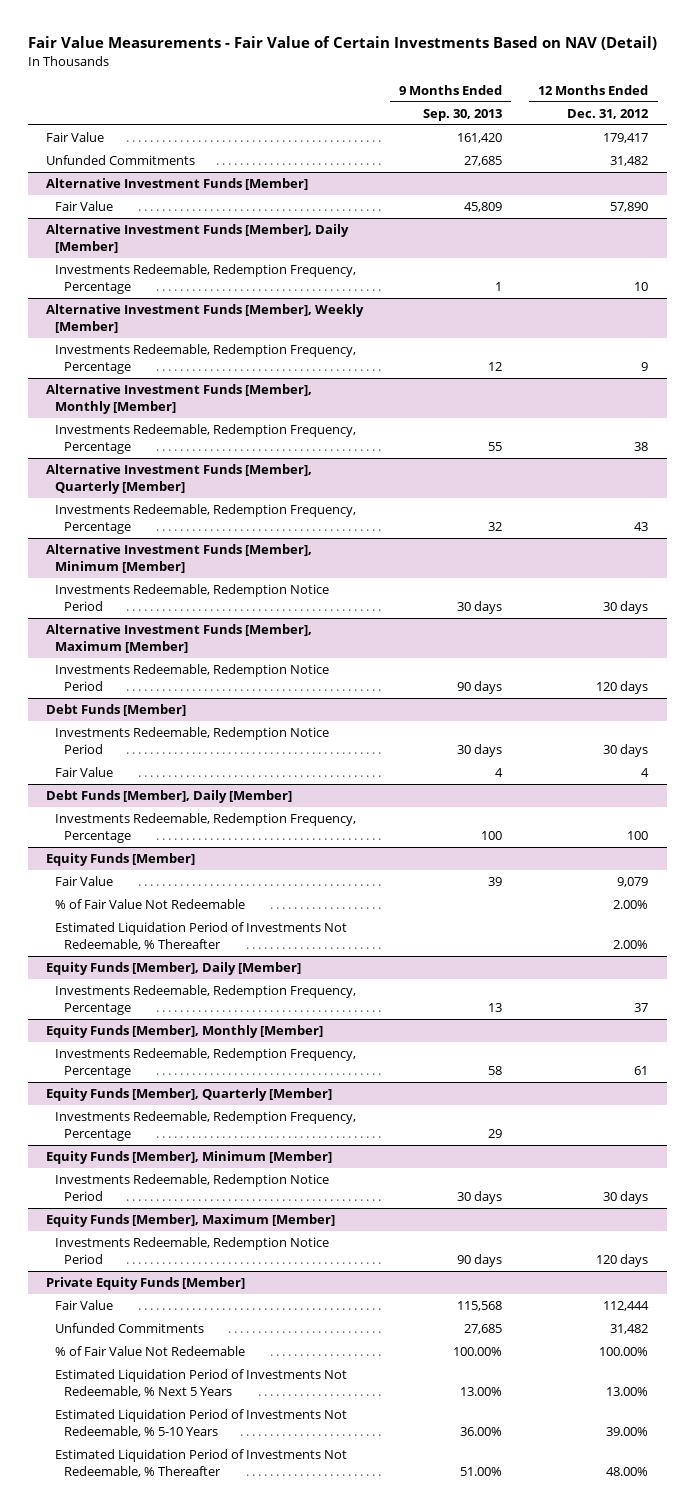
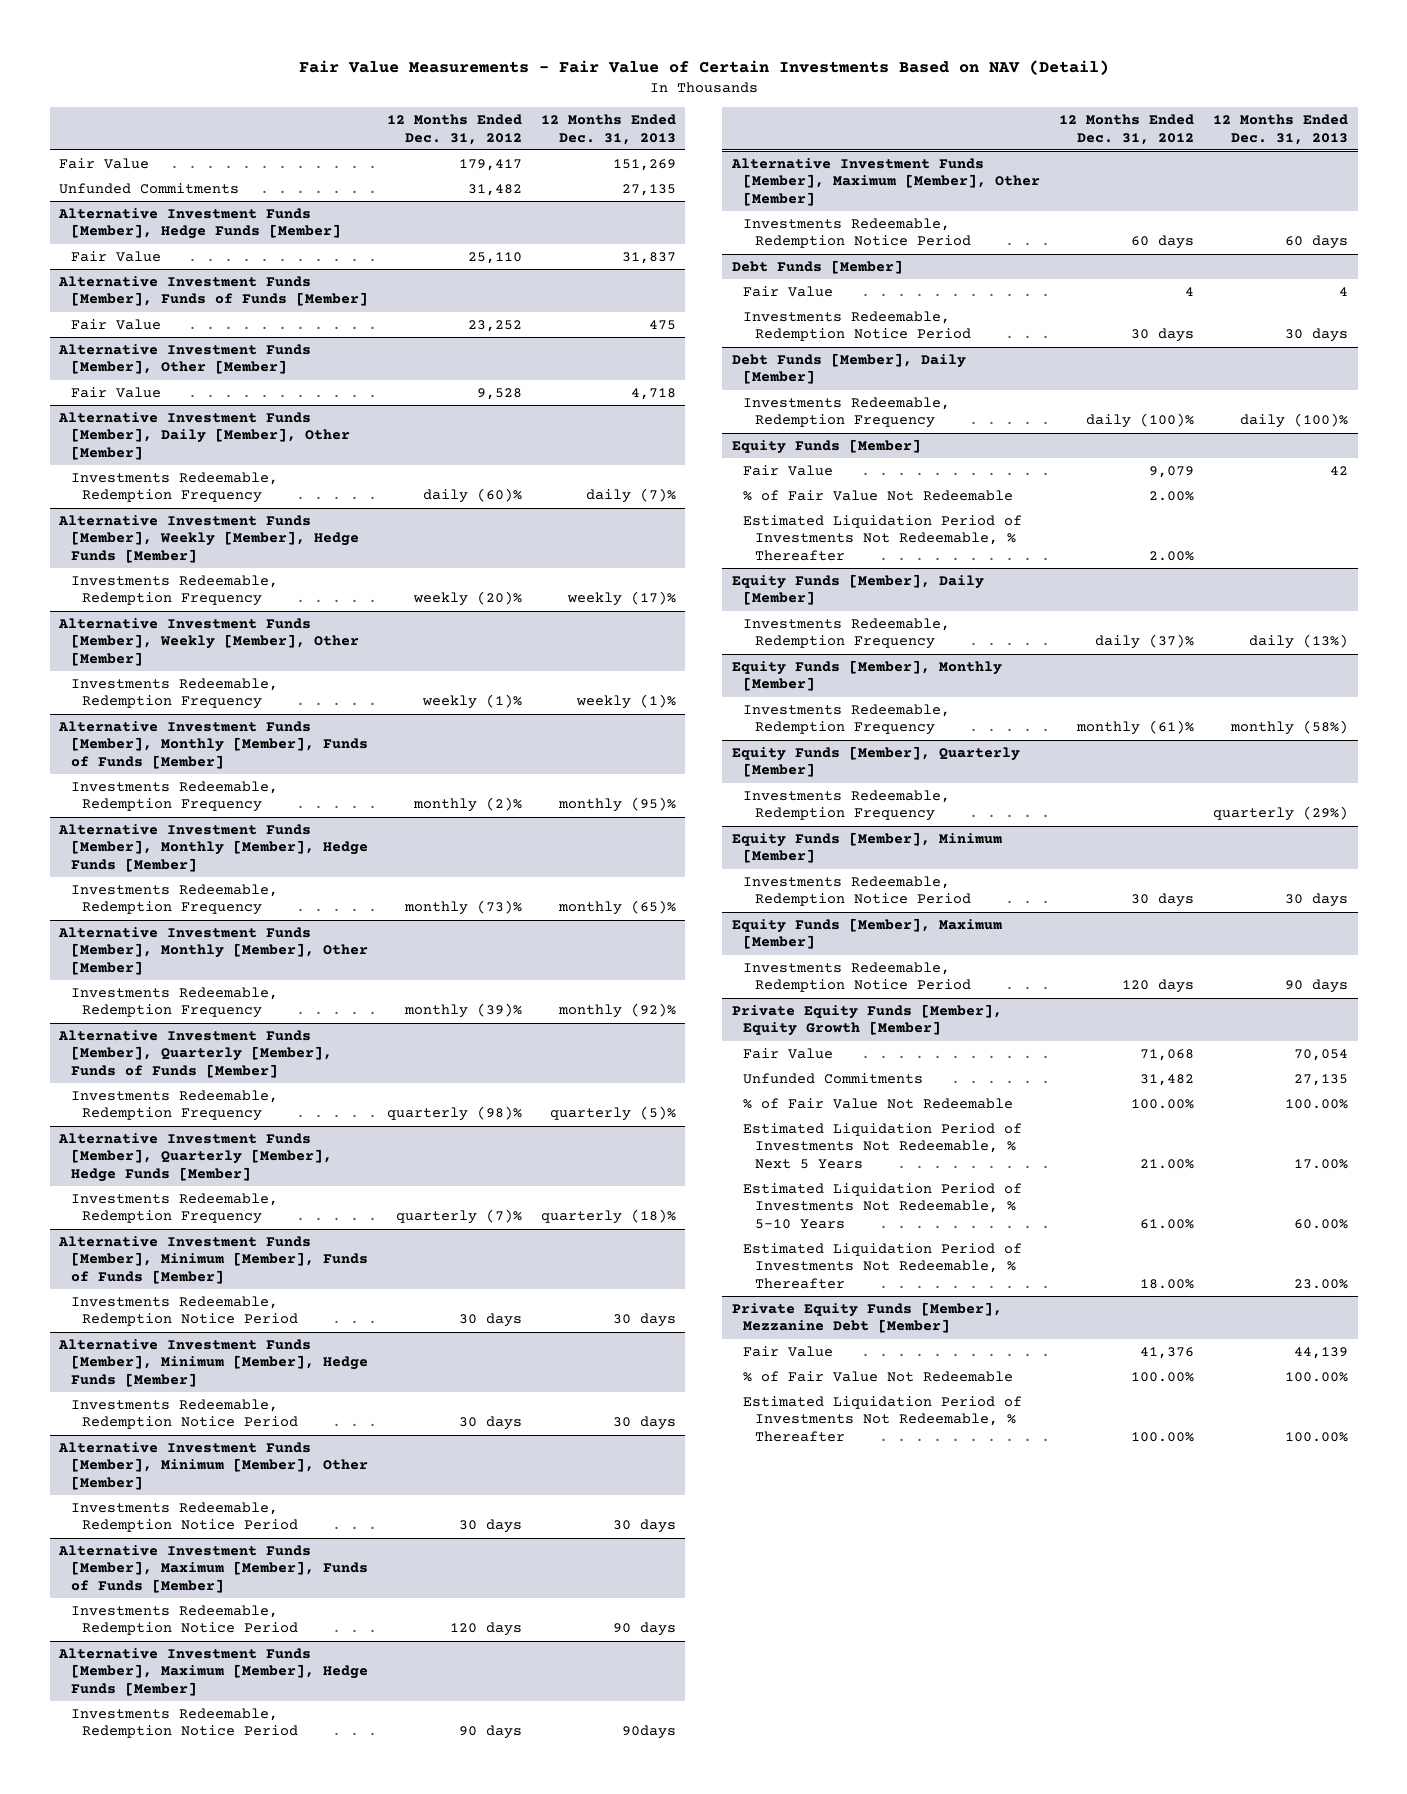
- | 9 Months Ended Sep. 30, 2013 | 12 Months Ended Dec. 31, 2012
+ | 12 Months Ended Dec. 31, 2012 | 12 Months Ended Dec. 31, 2013
- Alternative Investment Funds [Member]
- Fair Value | 45,809 | 57,890
- Alternative Investment Funds [Member], Daily [Member]
- Investments Redeemable, Redemption Frequency, Percentage | 1 | 10
- Alternative Investment Funds [Member], Weekly [Member]
- Investments Redeemable, Redemption Frequency, Percentage | 12 | 9
- Alternative Investment Funds [Member], Monthly [Member]
- Investments Redeemable, Redemption Frequency, Percentage | 55 | 38
- Alternative Investment Funds [Member], Quarterly [Member]
- Investments Redeemable, Redemption Frequency, Percentage | 32 | 43
- Alternative Investment Funds [Member], Minimum [Member]
+ Alternative Investment Funds [Member], Hedge Funds [Member]
+ Fair Value | 25,110 | 31,837
+ Alternative Investment Funds [Member], Funds of Funds [Member]
+ Fair Value | 23,252 | 475
+ Alternative Investment Funds [Member], Other [Member]
+ Fair Value | 9,528 | 4,718
+ Alternative Investment Funds [Member], Daily [Member], Other [Member]
+ Investments Redeemable, Redemption Frequency | daily (60)% | daily (7)%
+ Alternative Investment Funds [Member], Weekly [Member], Hedge Funds [Member]
+ Investments Redeemable, Redemption Frequency | weekly (20)% | weekly (17)%
+ Alternative Investment Funds [Member], Weekly [Member], Other [Member]
+ Investments Redeemable, Redemption Frequency | weekly (1)% | weekly (1)%
+ Alternative Investment Funds [Member], Monthly [Member], Funds of Funds [Member]
+ Investments Redeemable, Redemption Frequency | monthly (2)% | monthly (95)%
+ Alternative Investment Funds [Member], Monthly [Member], Hedge Funds [Member]
+ Investments Redeemable, Redemption Frequency | monthly (73)% | monthly (65)%
+ Alternative Investment Funds [Member], Monthly [Member], Other [Member]
+ Investments Redeemable, Redemption Frequency | monthly (39)% | monthly (92)%
+ Alternative Investment Funds [Member], Quarterly [Member], Funds of Funds [Member]
+ Investments Redeemable, Redemption Frequency | quarterly (98)% | quarterly (5)%
+ Alternative Investment Funds [Member], Quarterly [Member], Hedge Funds [Member]
+ Investments Redeemable, Redemption Frequency | quarterly (7)% | quarterly (18)%
+ Alternative Investment Funds [Member], Minimum [Member], Funds of Funds [Member]
- Alternative Investment Funds [Member], Maximum [Member]
+ Alternative Investment Funds [Member], Minimum [Member], Hedge Funds [Member]
+ Investments Redeemable, Redemption Notice Period | 30 days | 30 days
+ Alternative Investment Funds [Member], Minimum [Member], Other [Member]
+ Investments Redeemable, Redemption Notice Period | 30 days | 30 days
+ Alternative Investment Funds [Member], Maximum [Member], Funds of Funds [Member]
+ Alternative Investment Funds [Member], Maximum [Member], Hedge Funds [Member]
+ Investments Redeemable, Redemption Notice Period | 90 days | 90days
+ Alternative Investment Funds [Member], Maximum [Member], Other [Member]
+ Investments Redeemable, Redemption Notice Period | 60 days | 60 days
@ Debt Funds [Member]
moved down: Investments Redeemable, Redemption Notice Period | 30 days | 30 days
@ Debt Funds [Member], Daily [Member]
- Investments Redeemable, Redemption Frequency, Percentage | 100 | 100
+ Investments Redeemable, Redemption Frequency | daily (100)% | daily (100)%
@ Equity Funds [Member], Daily [Member]
- Investments Redeemable, Redemption Frequency, Percentage | 13 | 37
+ Investments Redeemable, Redemption Frequency | daily (37)% | daily (13%)
@ Equity Funds [Member], Monthly [Member]
- Investments Redeemable, Redemption Frequency, Percentage | 58 | 61
+ Investments Redeemable, Redemption Frequency | monthly (61)% | monthly (58%)
@ Equity Funds [Member], Quarterly [Member]
- Investments Redeemable, Redemption Frequency, Percentage | 29 |
+ Investments Redeemable, Redemption Frequency | | quarterly (29%)
- Private Equity Funds [Member]
- Fair Value | 115,568 | 112,444
+ Private Equity Funds [Member], Equity Growth [Member]
+ Fair Value | 71,068 | 70,054
- Estimated Liquidation Period of Investments Not Redeemable, % Next 5 Years | 13.00% | 13.00%
- Estimated Liquidation Period of Investments Not Redeemable, % 5-10 Years | 36.00% | 39.00%
- Estimated Liquidation Period of Investments Not Redeemable, % Thereafter | 51.00% | 48.00%
+ Estimated Liquidation Period of Investments Not Redeemable, % Next 5 Years | 21.00% | 17.00%
+ Estimated Liquidation Period of Investments Not Redeemable, % 5-10 Years | 61.00% | 60.00%
+ Estimated Liquidation Period of Investments Not Redeemable, % Thereafter | 18.00% | 23.00%
+ Private Equity Funds [Member], Mezzanine Debt [Member]
+ Fair Value | 41,376 | 44,139
+ % of Fair Value Not Redeemable | 100.00% | 100.00%
+ Estimated Liquidation Period of Investments Not Redeemable, % Thereafter | 100.00% | 100.00%

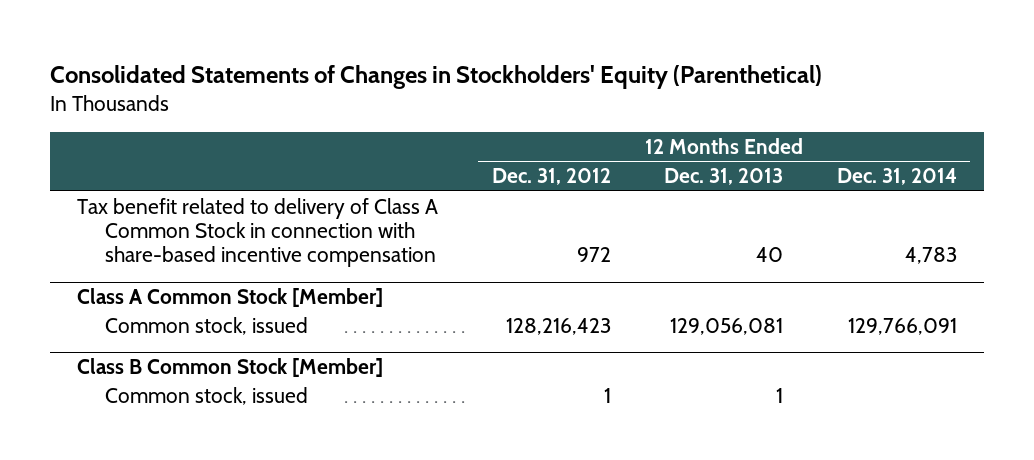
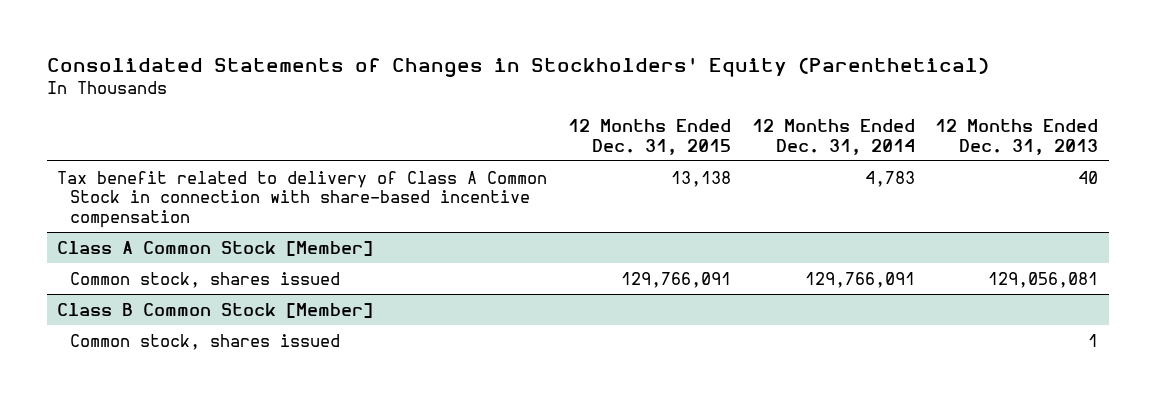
- | 12 Months Ended Dec. 31, 2012 | 12 Months Ended Dec. 31, 2013 | 12 Months Ended Dec. 31, 2014
+ | 12 Months Ended Dec. 31, 2015 | 12 Months Ended Dec. 31, 2014 | 12 Months Ended Dec. 31, 2013
@ Class A Common Stock [Member]
- Common stock, issued | 128,216,423 | 129,056,081 | 129,766,091
+ Common stock, shares issued | 129,766,091 | 129,766,091 | 129,056,081
@ Class B Common Stock [Member]
- Common stock, issued | 1 | 1 |
+ Common stock, shares issued | | | 1

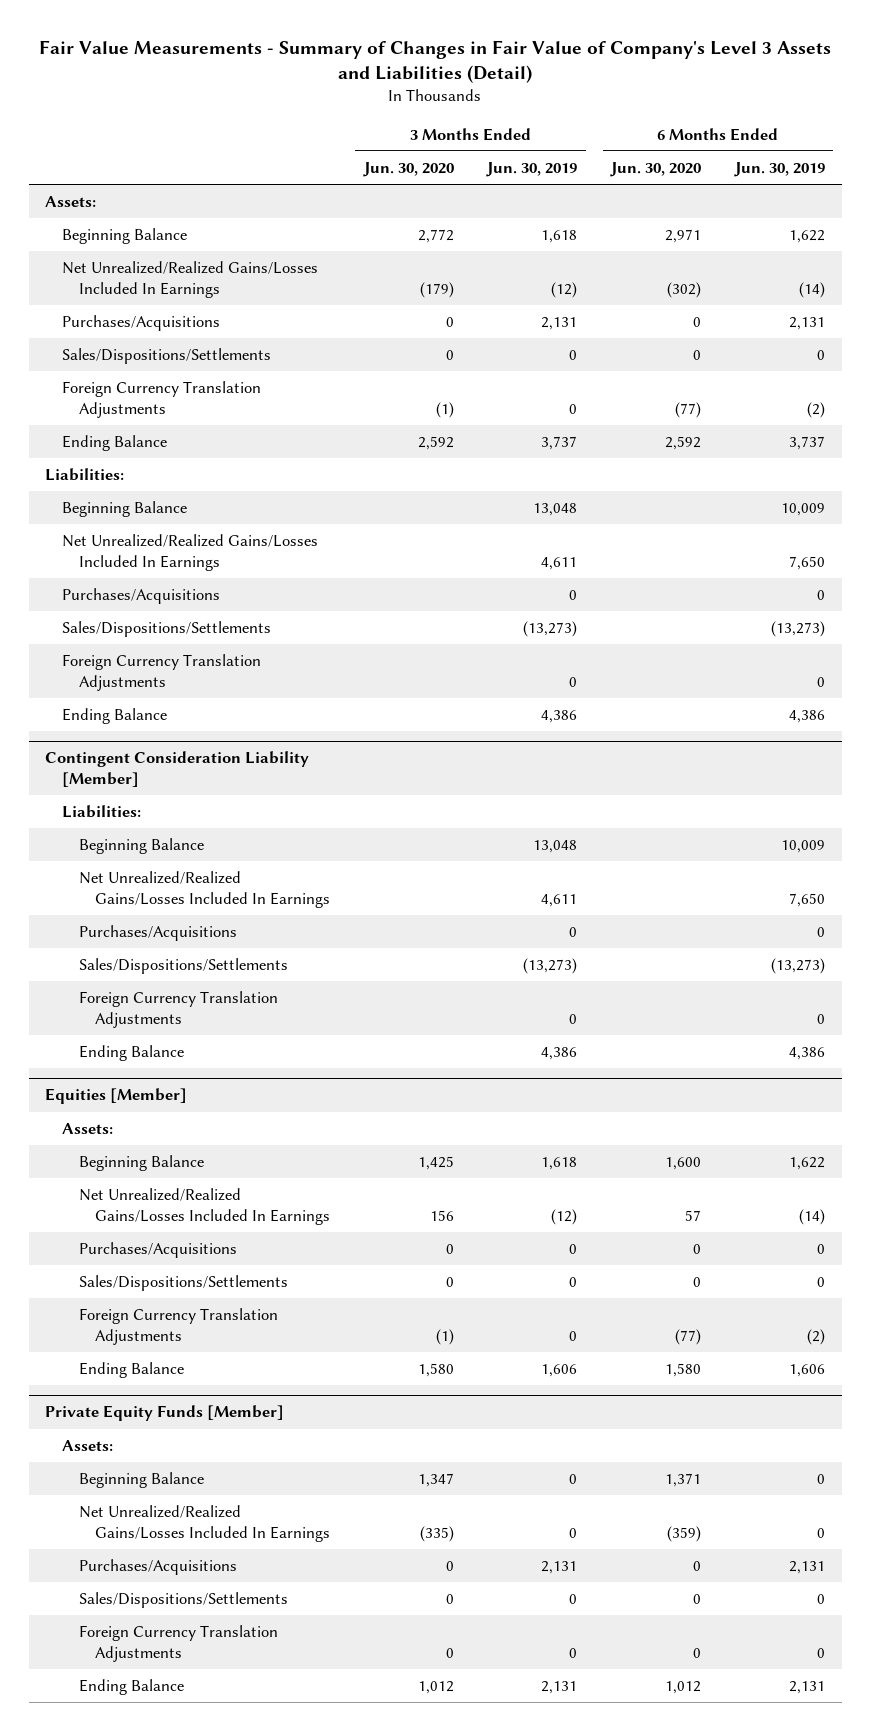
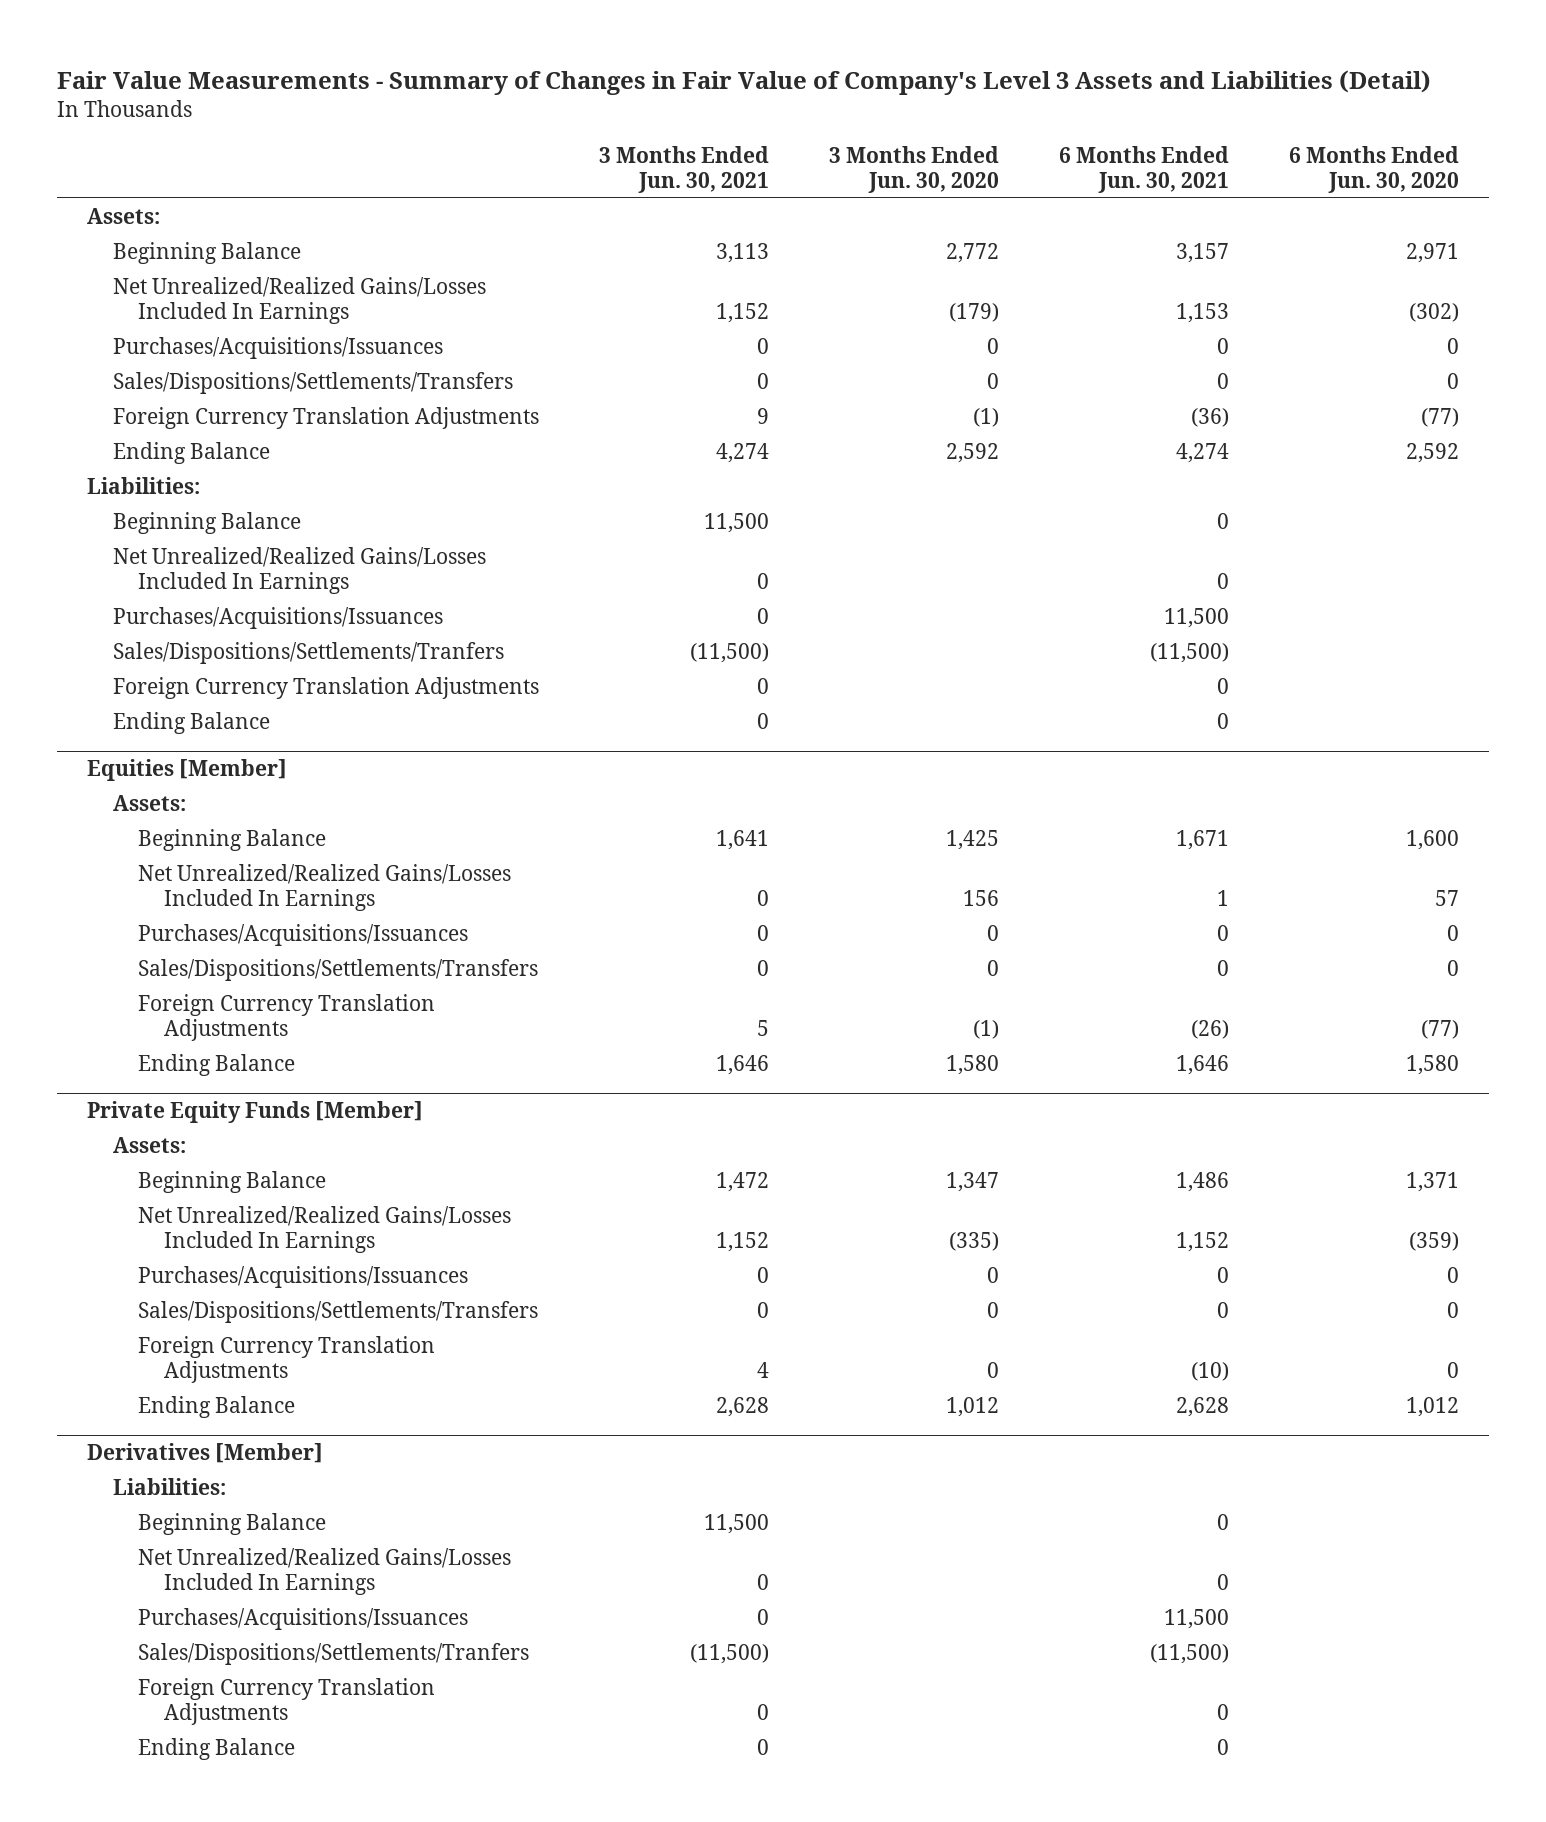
- | 3 Months Ended Jun. 30, 2020 | 3 Months Ended Jun. 30, 2019 | 6 Months Ended Jun. 30, 2020 | 6 Months Ended Jun. 30, 2019
+ | 3 Months Ended Jun. 30, 2021 | 3 Months Ended Jun. 30, 2020 | 6 Months Ended Jun. 30, 2021 | 6 Months Ended Jun. 30, 2020
- Purchases/Acquisitions | 0 | 2,131 | 0 | 2,131
- Sales/Dispositions/Settlements | 0 | 0 | 0 | 0
+ Purchases/Acquisitions/Issuances | 0 | 0 | 0 | 0
+ Sales/Dispositions/Settlements/Transfers | 0 | 0 | 0 | 0
- Purchases/Acquisitions | | 0 | | 0
- Sales/Dispositions/Settlements | | (13,273) | | (13,273)
- Foreign Currency Translation Adjustments | | 0 | | 0
- Ending Balance | | 4,386 | | 4,386
- Contingent Consideration Liability [Member]
- Liabilities:
- Beginning Balance | | 13,048 | | 10,009
- Net Unrealized/Realized Gains/Losses Included In Earnings | | 4,611 | | 7,650
- Purchases/Acquisitions | | 0 | | 0
- Sales/Dispositions/Settlements | | (13,273) | | (13,273)
+ Purchases/Acquisitions/Issuances | 0 | | 11,500 |
+ Sales/Dispositions/Settlements/Tranfers | (11,500) | | (11,500) |
@ Equities [Member]
- Purchases/Acquisitions | 0 | 0 | 0 | 0
- Sales/Dispositions/Settlements | 0 | 0 | 0 | 0
+ Purchases/Acquisitions/Issuances | 0 | 0 | 0 | 0
+ Sales/Dispositions/Settlements/Transfers | 0 | 0 | 0 | 0
@ Private Equity Funds [Member]
- Purchases/Acquisitions | 0 | 2,131 | 0 | 2,131
- Sales/Dispositions/Settlements | 0 | 0 | 0 | 0
+ Purchases/Acquisitions/Issuances | 0 | 0 | 0 | 0
+ Sales/Dispositions/Settlements/Transfers | 0 | 0 | 0 | 0
+ Derivatives [Member]
+ Liabilities:
+ Beginning Balance | 11,500 | | 0 |
+ Net Unrealized/Realized Gains/Losses Included In Earnings | 0 | | 0 |
+ Purchases/Acquisitions/Issuances | 0 | | 11,500 |
+ Sales/Dispositions/Settlements/Tranfers | (11,500) | | (11,500) |
+ Foreign Currency Translation Adjustments | 0 | | 0 |
+ Ending Balance | 0 | | 0 |

